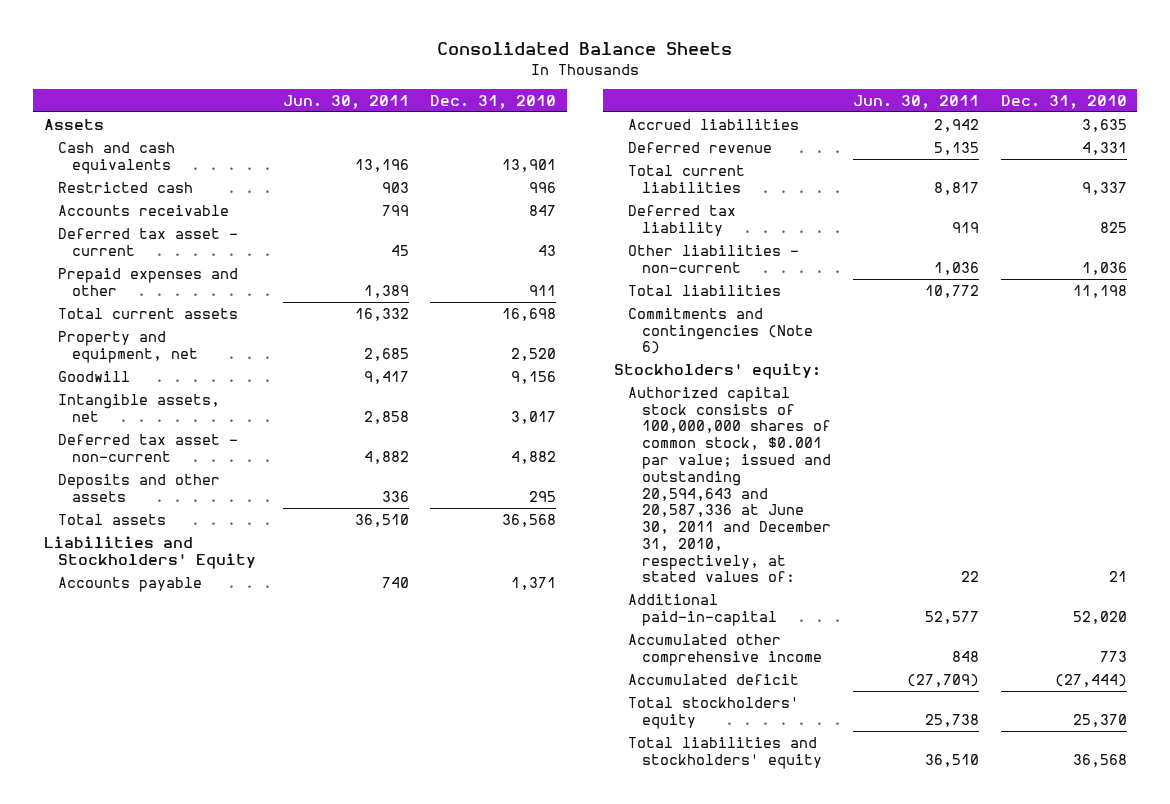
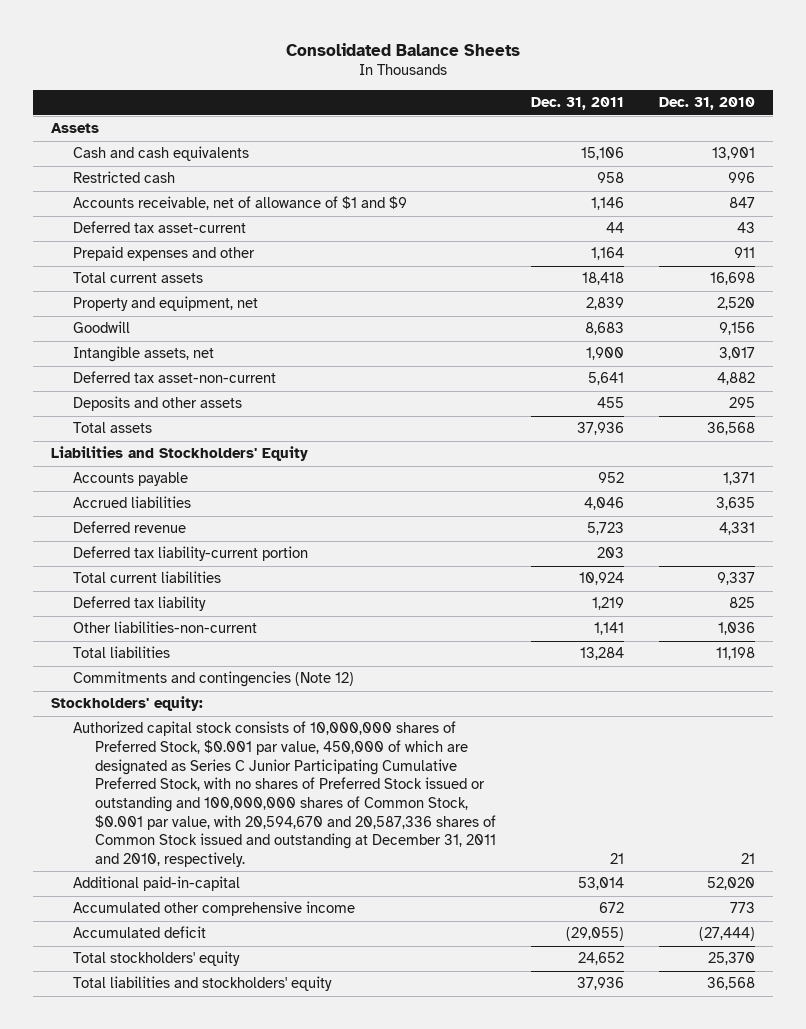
- | Jun. 30, 2011 | Dec. 31, 2010
+ | Dec. 31, 2011 | Dec. 31, 2010
- Accounts receivable | 799 | 847
- Deferred tax asset - current | 45 | 43
+ Accounts receivable, net of allowance of $1 and $9 | 1,146 | 847
+ Deferred tax asset-current | 44 | 43
- Deferred tax asset - non-current | 4,882 | 4,882
+ Deferred tax asset-non-current | 5,641 | 4,882
+ Deferred tax liability-current portion | 203 |
- Other liabilities - non-current | 1,036 | 1,036
+ Other liabilities-non-current | 1,141 | 1,036
- Commitments and contingencies (Note 6)
+ Commitments and contingencies (Note 12)
- Authorized capital stock consists of 100,000,000 shares of common stock, $0.001 par value; issued and outstanding 20,594,643 and 20,587,336 at June 30, 2011 and December 31, 2010, respectively, at stated values of: | 22 | 21
+ Authorized capital stock consists of 10,000,000 shares of Preferred Stock, $0.001 par value, 450,000 of which are designated as Series C Junior Participating Cumulative Preferred Stock, with no shares of Preferred Stock issued or outstanding and 100,000,000 shares of Common Stock, $0.001 par value, with 20,594,670 and 20,587,336 shares of Common Stock issued and outstanding at December 31, 2011 and 2010, respectively. | 21 | 21

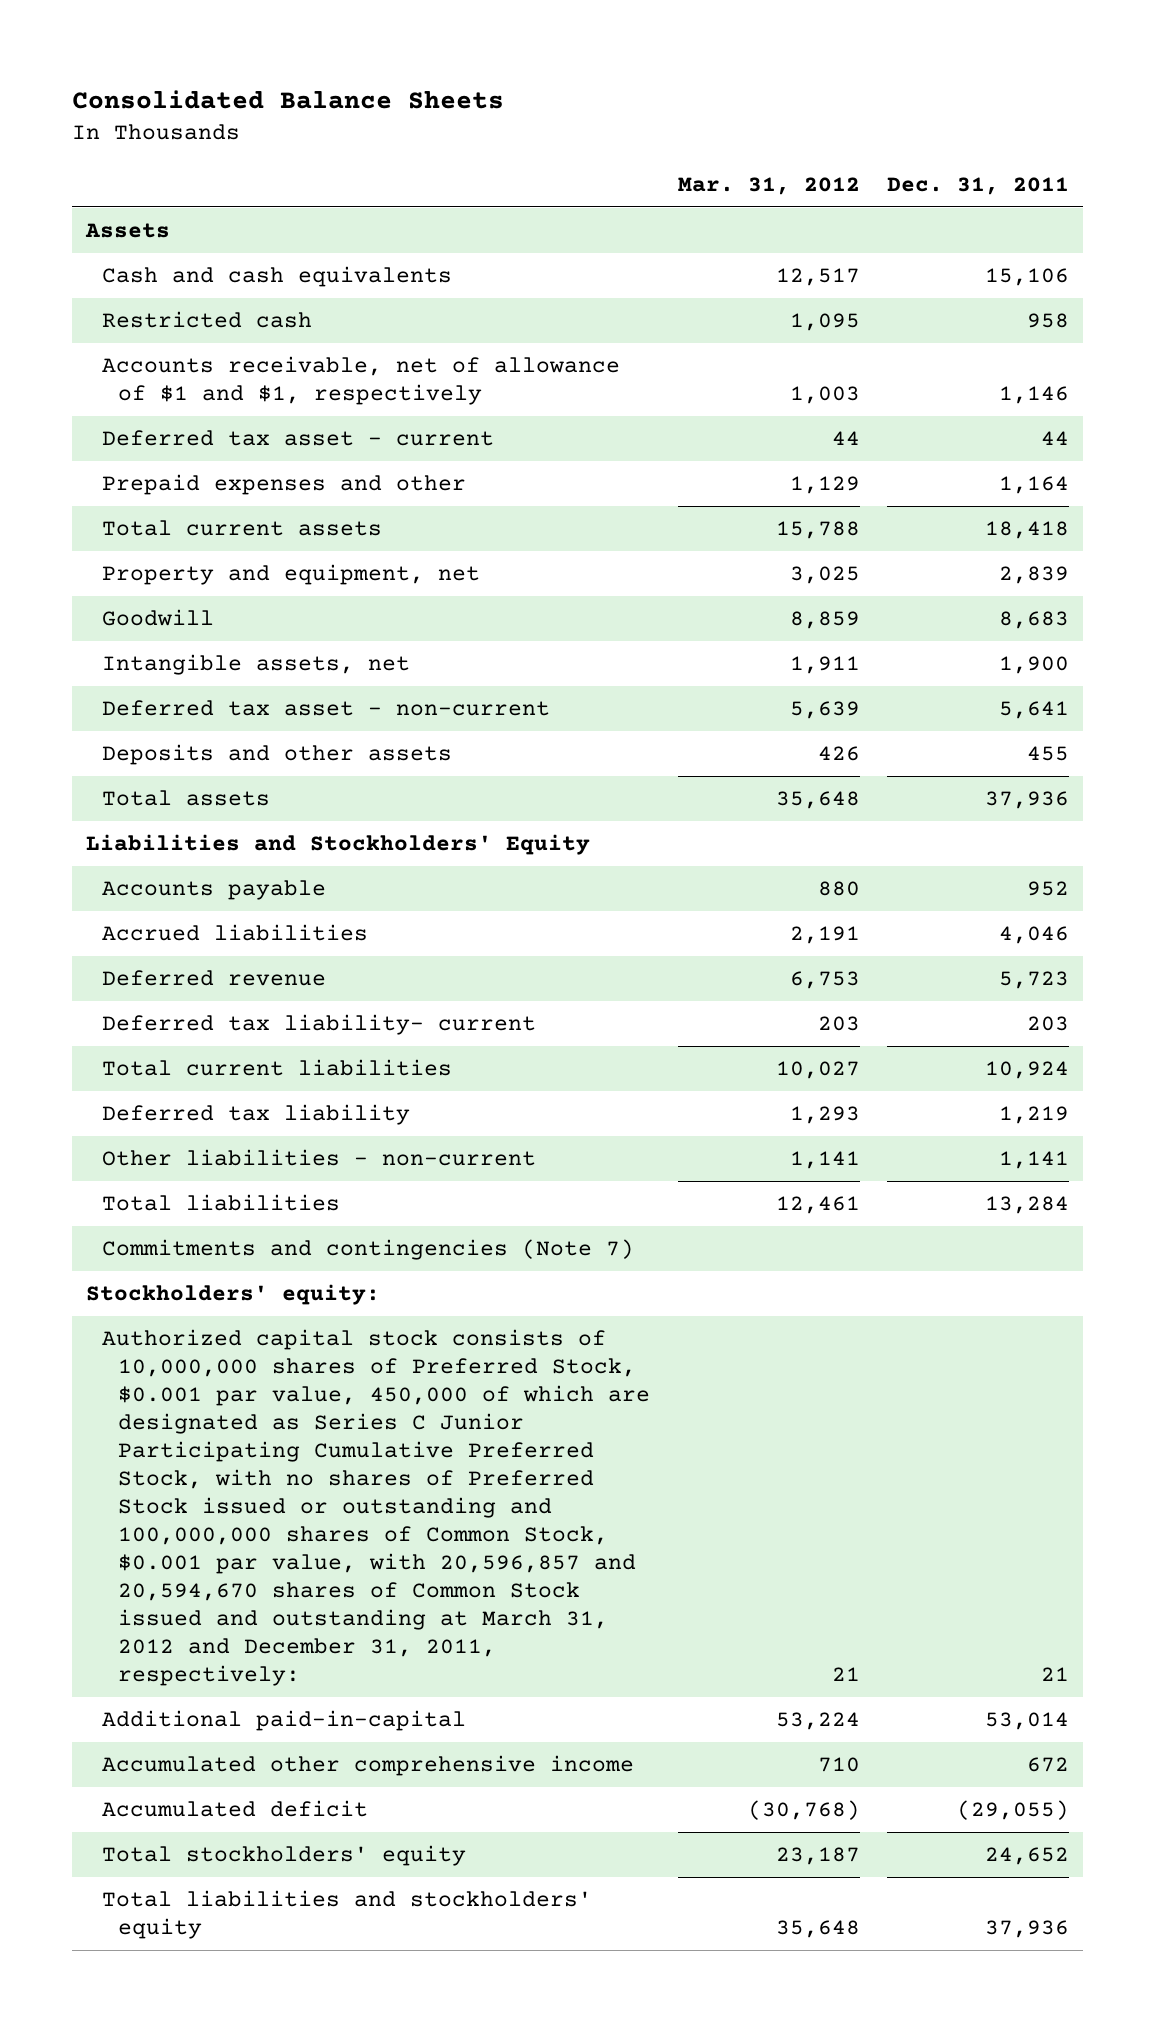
- | Dec. 31, 2011 | Dec. 31, 2010
+ | Mar. 31, 2012 | Dec. 31, 2011
- Accounts receivable, net of allowance of $1 and $9 | 1,146 | 847
- Deferred tax asset-current | 44 | 43
+ Accounts receivable, net of allowance of $1 and $1, respectively | 1,003 | 1,146
+ Deferred tax asset - current | 44 | 44
- Deferred tax asset-non-current | 5,641 | 4,882
+ Deferred tax asset - non-current | 5,639 | 5,641
- Deferred tax liability-current portion | 203 |
+ Deferred tax liability- current | 203 | 203
- Other liabilities-non-current | 1,141 | 1,036
+ Other liabilities - non-current | 1,141 | 1,141
- Commitments and contingencies (Note 12)
+ Commitments and contingencies (Note 7)
- Authorized capital stock consists of 10,000,000 shares of Preferred Stock, $0.001 par value, 450,000 of which are designated as Series C Junior Participating Cumulative Preferred Stock, with no shares of Preferred Stock issued or outstanding and 100,000,000 shares of Common Stock, $0.001 par value, with 20,594,670 and 20,587,336 shares of Common Stock issued and outstanding at December 31, 2011 and 2010, respectively. | 21 | 21
+ Authorized capital stock consists of 10,000,000 shares of Preferred Stock, $0.001 par value, 450,000 of which are designated as Series C Junior Participating Cumulative Preferred Stock, with no shares of Preferred Stock issued or outstanding and 100,000,000 shares of Common Stock, $0.001 par value, with 20,596,857 and 20,594,670 shares of Common Stock issued and outstanding at March 31, 2012 and December 31, 2011, respectively: | 21 | 21

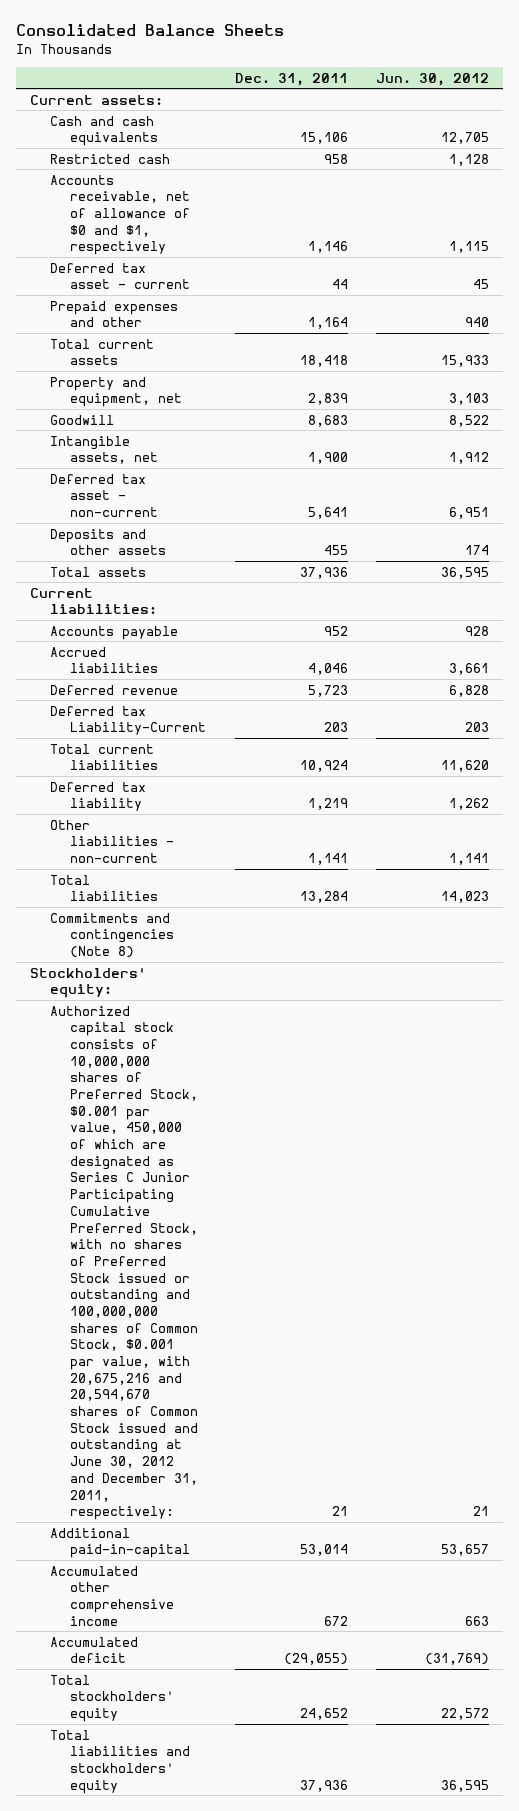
- | Mar. 31, 2012 | Dec. 31, 2011
+ | Dec. 31, 2011 | Jun. 30, 2012
- Assets
+ Current assets:
- Accounts receivable, net of allowance of $1 and $1, respectively | 1,003 | 1,146
+ Accounts receivable, net of allowance of $0 and $1, respectively | 1,146 | 1,115
- Liabilities and Stockholders' Equity
+ Current liabilities:
- Deferred tax liability- current | 203 | 203
+ Deferred tax Liability-Current | 203 | 203
- Commitments and contingencies (Note 7)
+ Commitments and contingencies (Note 8)
- Authorized capital stock consists of 10,000,000 shares of Preferred Stock, $0.001 par value, 450,000 of which are designated as Series C Junior Participating Cumulative Preferred Stock, with no shares of Preferred Stock issued or outstanding and 100,000,000 shares of Common Stock, $0.001 par value, with 20,596,857 and 20,594,670 shares of Common Stock issued and outstanding at March 31, 2012 and December 31, 2011, respectively: | 21 | 21
+ Authorized capital stock consists of 10,000,000 shares of Preferred Stock, $0.001 par value, 450,000 of which are designated as Series C Junior Participating Cumulative Preferred Stock, with no shares of Preferred Stock issued or outstanding and 100,000,000 shares of Common Stock, $0.001 par value, with 20,675,216 and 20,594,670 shares of Common Stock issued and outstanding at June 30, 2012 and December 31, 2011, respectively: | 21 | 21

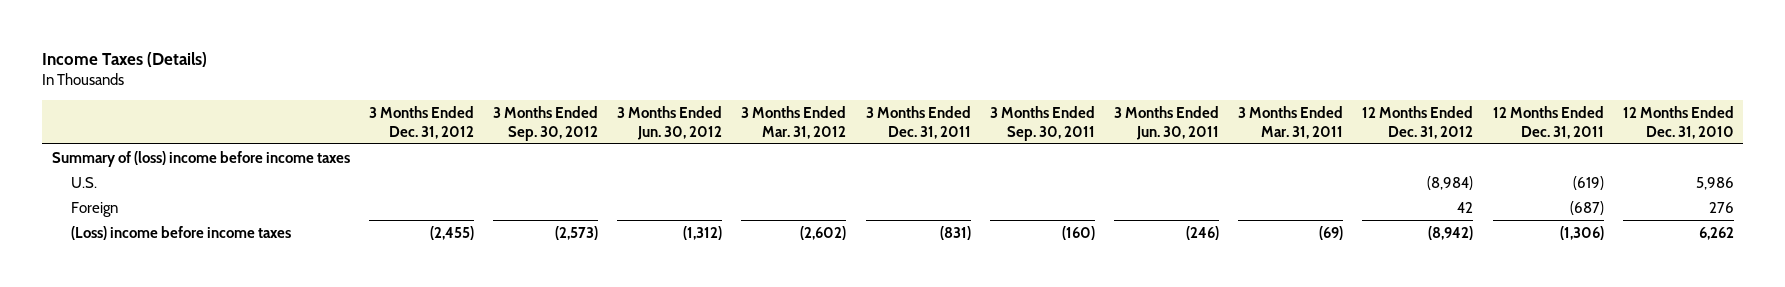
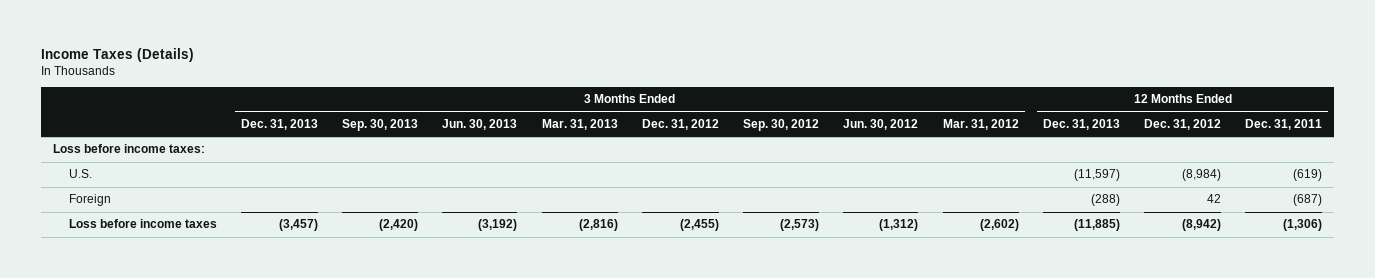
- | 3 Months Ended Dec. 31, 2012 | 3 Months Ended Sep. 30, 2012 | 3 Months Ended Jun. 30, 2012 | 3 Months Ended Mar. 31, 2012 | 3 Months Ended Dec. 31, 2011 | 3 Months Ended Sep. 30, 2011 | 3 Months Ended Jun. 30, 2011 | 3 Months Ended Mar. 31, 2011 | 12 Months Ended Dec. 31, 2012 | 12 Months Ended Dec. 31, 2011 | 12 Months Ended Dec. 31, 2010
+ | 3 Months Ended Dec. 31, 2013 | 3 Months Ended Sep. 30, 2013 | 3 Months Ended Jun. 30, 2013 | 3 Months Ended Mar. 31, 2013 | 3 Months Ended Dec. 31, 2012 | 3 Months Ended Sep. 30, 2012 | 3 Months Ended Jun. 30, 2012 | 3 Months Ended Mar. 31, 2012 | 12 Months Ended Dec. 31, 2013 | 12 Months Ended Dec. 31, 2012 | 12 Months Ended Dec. 31, 2011
- Summary of (loss) income before income taxes
+ Loss before income taxes:
- (Loss) income before income taxes | (2,455) | (2,573) | (1,312) | (2,602) | (831) | (160) | (246) | (69) | (8,942) | (1,306) | 6,262
+ Loss before income taxes | (3,457) | (2,420) | (3,192) | (2,816) | (2,455) | (2,573) | (1,312) | (2,602) | (11,885) | (8,942) | (1,306)

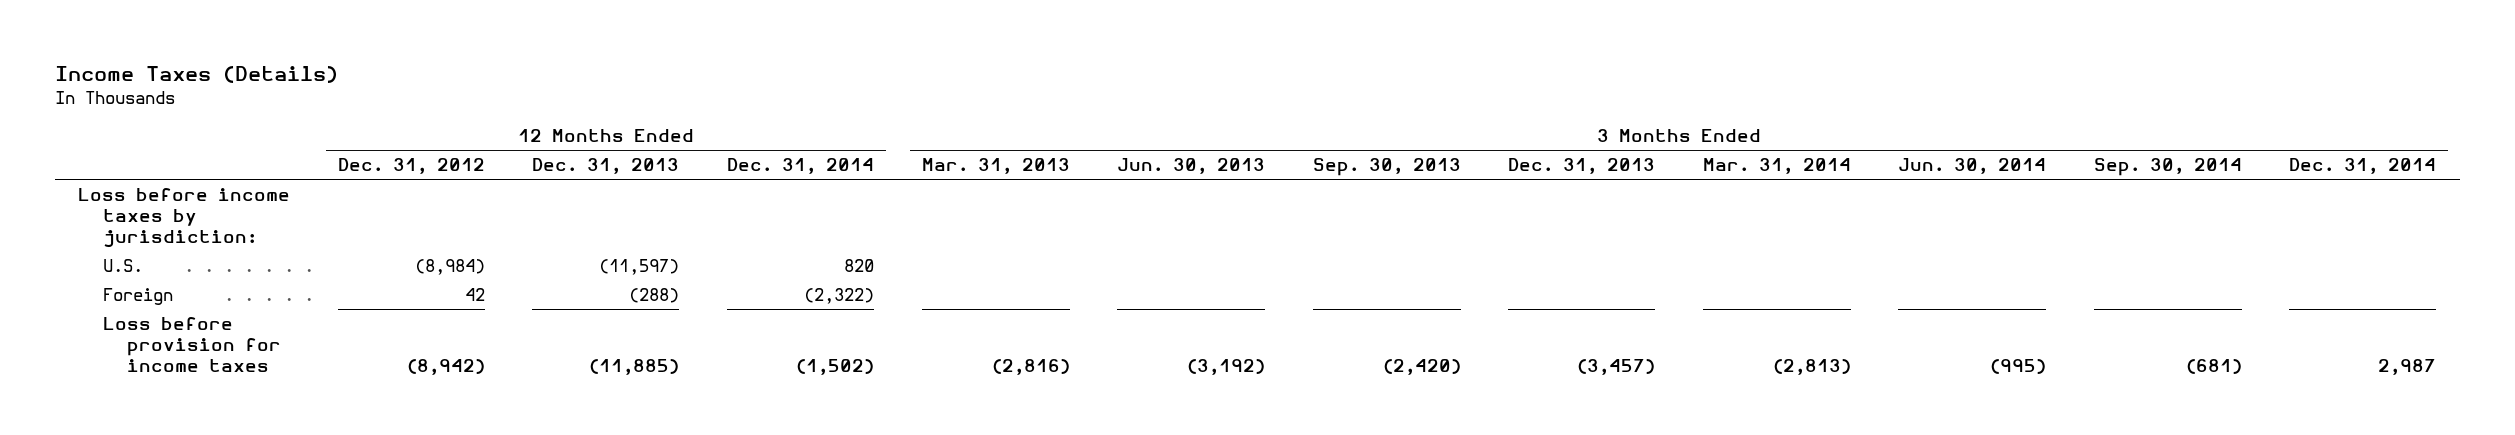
- | 3 Months Ended Dec. 31, 2013 | 3 Months Ended Sep. 30, 2013 | 3 Months Ended Jun. 30, 2013 | 3 Months Ended Mar. 31, 2013 | 3 Months Ended Dec. 31, 2012 | 3 Months Ended Sep. 30, 2012 | 3 Months Ended Jun. 30, 2012 | 3 Months Ended Mar. 31, 2012 | 12 Months Ended Dec. 31, 2013 | 12 Months Ended Dec. 31, 2012 | 12 Months Ended Dec. 31, 2011
+ | 12 Months Ended Dec. 31, 2012 | 12 Months Ended Dec. 31, 2013 | 12 Months Ended Dec. 31, 2014 | 3 Months Ended Mar. 31, 2013 | 3 Months Ended Jun. 30, 2013 | 3 Months Ended Sep. 30, 2013 | 3 Months Ended Dec. 31, 2013 | 3 Months Ended Mar. 31, 2014 | 3 Months Ended Jun. 30, 2014 | 3 Months Ended Sep. 30, 2014 | 3 Months Ended Dec. 31, 2014
- Loss before income taxes:
+ Loss before income taxes by jurisdiction:
- Loss before income taxes | (3,457) | (2,420) | (3,192) | (2,816) | (2,455) | (2,573) | (1,312) | (2,602) | (11,885) | (8,942) | (1,306)
+ Loss before provision for income taxes | (8,942) | (11,885) | (1,502) | (2,816) | (3,192) | (2,420) | (3,457) | (2,813) | (995) | (681) | 2,987

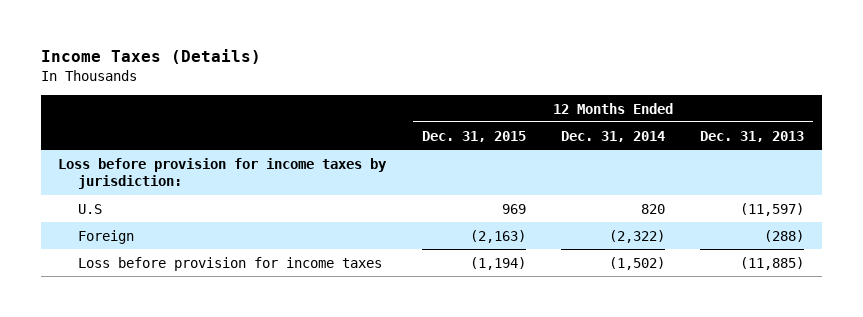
- | 12 Months Ended Dec. 31, 2012 | 12 Months Ended Dec. 31, 2013 | 12 Months Ended Dec. 31, 2014 | 3 Months Ended Mar. 31, 2013 | 3 Months Ended Jun. 30, 2013 | 3 Months Ended Sep. 30, 2013 | 3 Months Ended Dec. 31, 2013 | 3 Months Ended Mar. 31, 2014 | 3 Months Ended Jun. 30, 2014 | 3 Months Ended Sep. 30, 2014 | 3 Months Ended Dec. 31, 2014
+ | 12 Months Ended Dec. 31, 2015 | 12 Months Ended Dec. 31, 2014 | 12 Months Ended Dec. 31, 2013
- Loss before income taxes by jurisdiction:
- U.S. | (8,984) | (11,597) | 820 | | | | | | | |
+ Loss before provision for income taxes by jurisdiction:
+ U.S | 969 | 820 | (11,597)

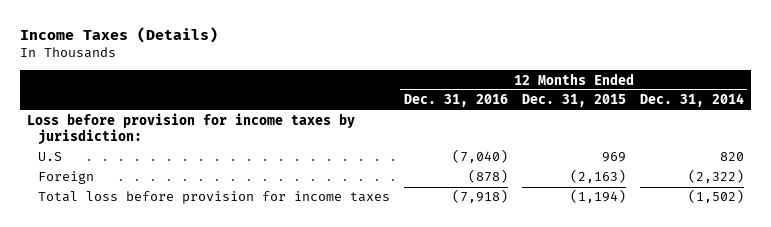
- | 12 Months Ended Dec. 31, 2015 | 12 Months Ended Dec. 31, 2014 | 12 Months Ended Dec. 31, 2013
+ | 12 Months Ended Dec. 31, 2016 | 12 Months Ended Dec. 31, 2015 | 12 Months Ended Dec. 31, 2014
- Loss before provision for income taxes | (1,194) | (1,502) | (11,885)
+ Total loss before provision for income taxes | (7,918) | (1,194) | (1,502)

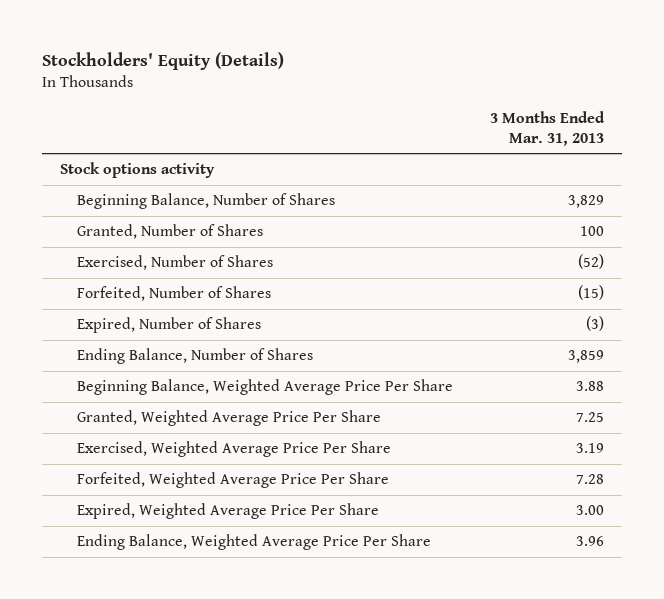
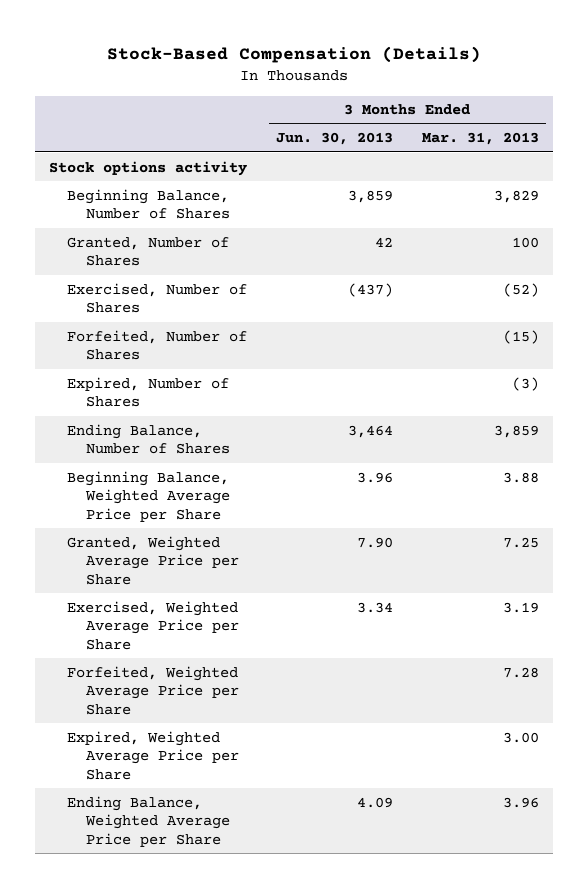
- Stockholders' Equity (Details)
+ Stock-Based Compensation (Details)
- | 3 Months Ended Mar. 31, 2013
+ | 3 Months Ended Jun. 30, 2013 | 3 Months Ended Mar. 31, 2013
- Beginning Balance, Weighted Average Price Per Share | 3.88
- Granted, Weighted Average Price Per Share | 7.25
- Exercised, Weighted Average Price Per Share | 3.19
- Forfeited, Weighted Average Price Per Share | 7.28
- Expired, Weighted Average Price Per Share | 3.00
- Ending Balance, Weighted Average Price Per Share | 3.96
+ Beginning Balance, Weighted Average Price per Share | 3.96 | 3.88
+ Granted, Weighted Average Price per Share | 7.90 | 7.25
+ Exercised, Weighted Average Price per Share | 3.34 | 3.19
+ Forfeited, Weighted Average Price per Share | | 7.28
+ Expired, Weighted Average Price per Share | | 3.00
+ Ending Balance, Weighted Average Price per Share | 4.09 | 3.96

